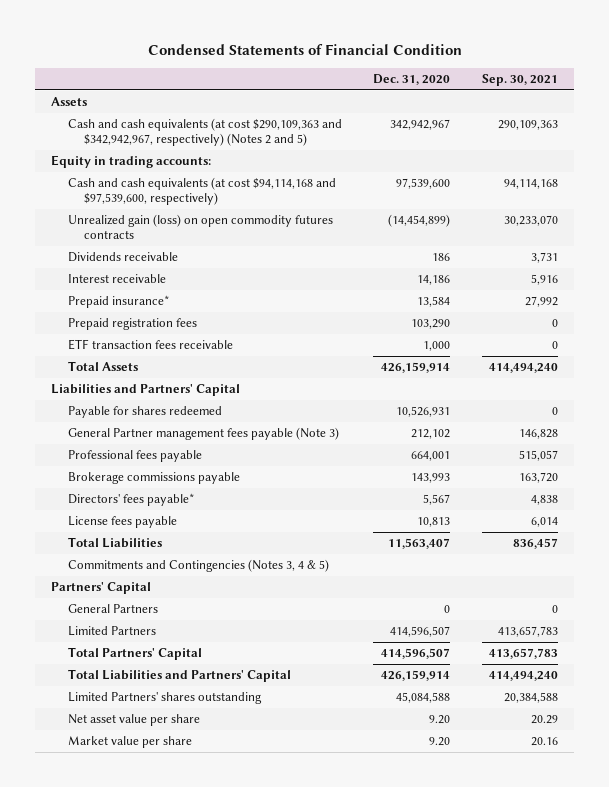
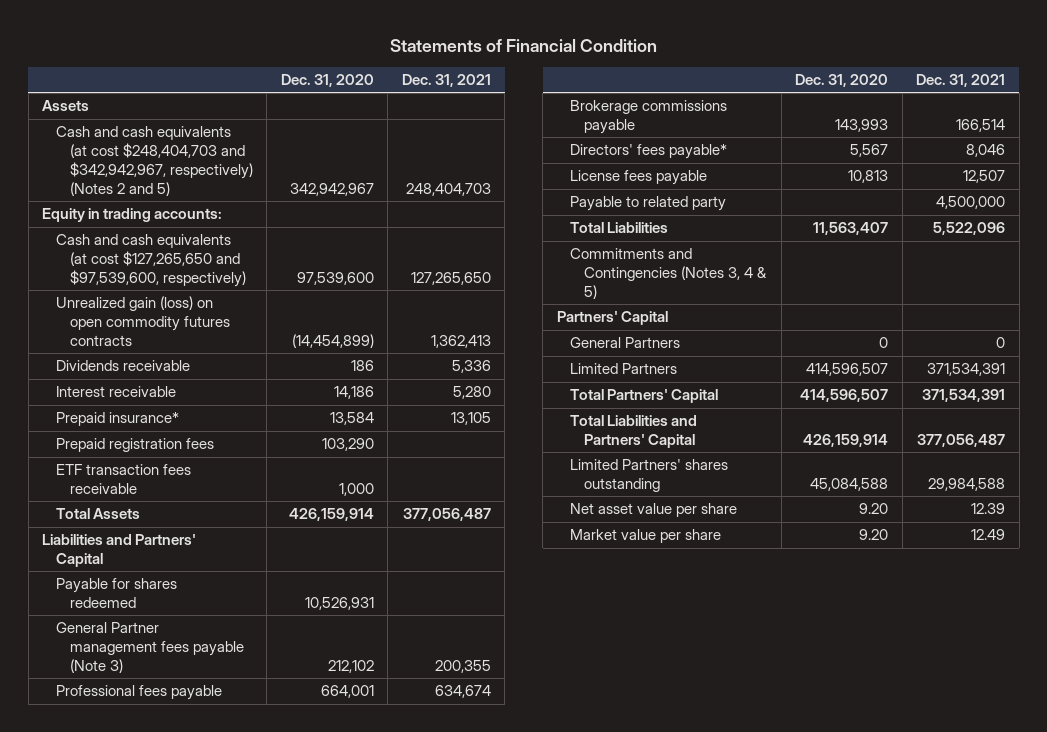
- Condensed Statements of Financial Condition
+ Statements of Financial Condition
- | Dec. 31, 2020 | Sep. 30, 2021
+ | Dec. 31, 2020 | Dec. 31, 2021
- Cash and cash equivalents (at cost $290,109,363 and $342,942,967, respectively) (Notes 2 and 5) | 342,942,967 | 290,109,363
+ Cash and cash equivalents (at cost $248,404,703 and $342,942,967, respectively) (Notes 2 and 5) | 342,942,967 | 248,404,703
- Cash and cash equivalents (at cost $94,114,168 and $97,539,600, respectively) | 97,539,600 | 94,114,168
+ Cash and cash equivalents (at cost $127,265,650 and $97,539,600, respectively) | 97,539,600 | 127,265,650
+ Payable to related party | | 4,500,000

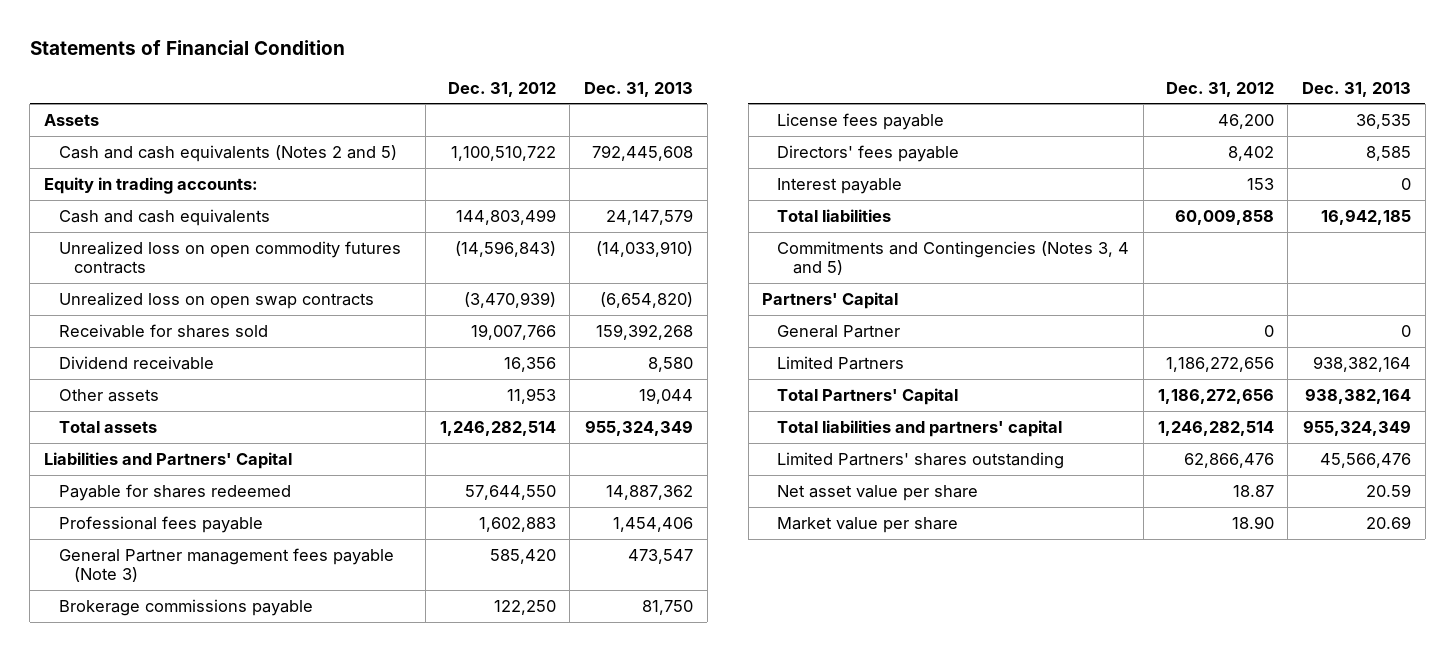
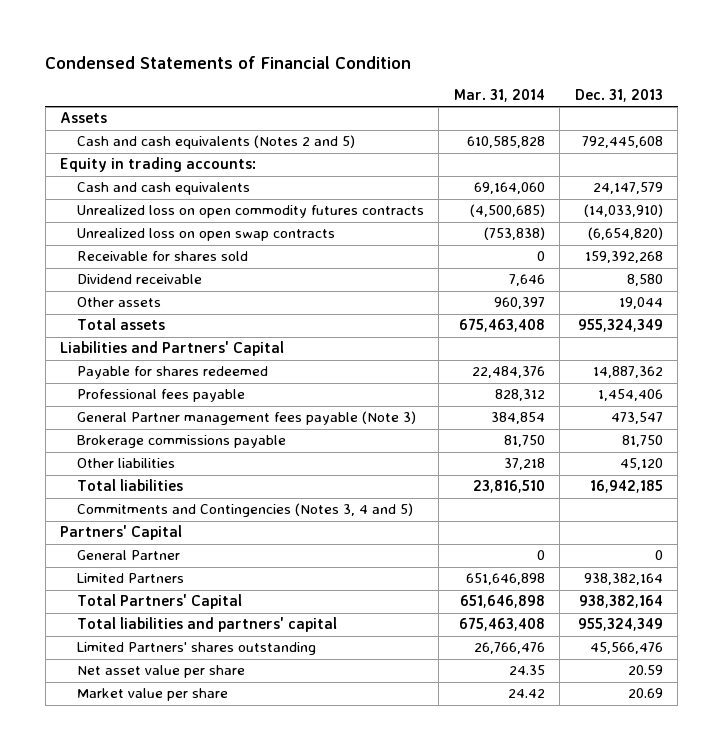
- Statements of Financial Condition
+ Condensed Statements of Financial Condition
- | Dec. 31, 2012 | Dec. 31, 2013
+ | Mar. 31, 2014 | Dec. 31, 2013
- License fees payable | 46,200 | 36,535
- Directors' fees payable | 8,402 | 8,585
- Interest payable | 153 | 0
+ Other liabilities | 37,218 | 45,120

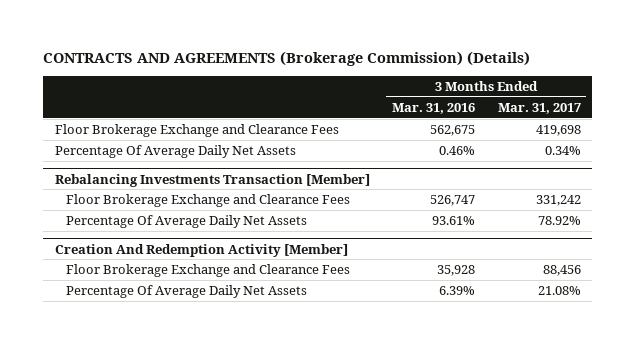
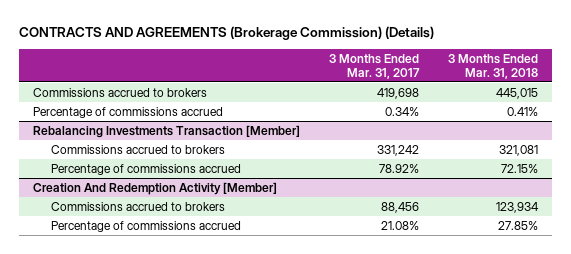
- | 3 Months Ended Mar. 31, 2016 | 3 Months Ended Mar. 31, 2017
+ | 3 Months Ended Mar. 31, 2017 | 3 Months Ended Mar. 31, 2018
- Floor Brokerage Exchange and Clearance Fees | 562,675 | 419,698
- Percentage Of Average Daily Net Assets | 0.46% | 0.34%
+ Commissions accrued to brokers | 419,698 | 445,015
+ Percentage of commissions accrued | 0.34% | 0.41%
@ Rebalancing Investments Transaction [Member]
- Floor Brokerage Exchange and Clearance Fees | 526,747 | 331,242
- Percentage Of Average Daily Net Assets | 93.61% | 78.92%
+ Commissions accrued to brokers | 331,242 | 321,081
+ Percentage of commissions accrued | 78.92% | 72.15%
@ Creation And Redemption Activity [Member]
- Floor Brokerage Exchange and Clearance Fees | 35,928 | 88,456
- Percentage Of Average Daily Net Assets | 6.39% | 21.08%
+ Commissions accrued to brokers | 88,456 | 123,934
+ Percentage of commissions accrued | 21.08% | 27.85%

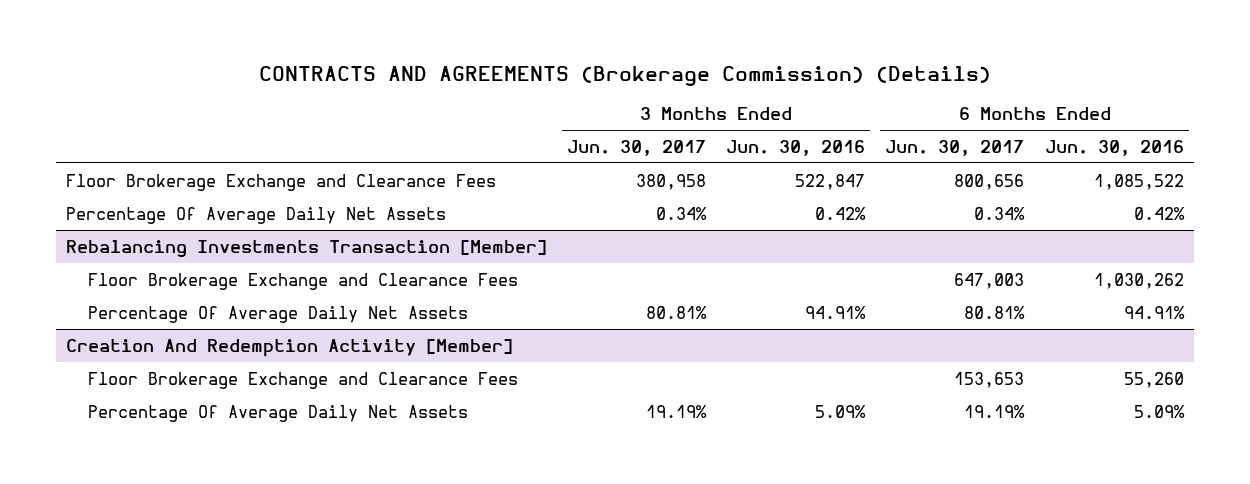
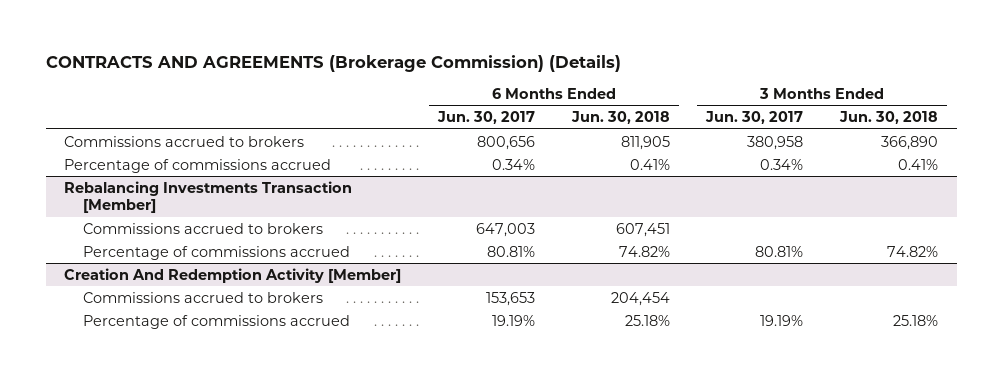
- | 3 Months Ended Jun. 30, 2017 | 3 Months Ended Jun. 30, 2016 | 6 Months Ended Jun. 30, 2017 | 6 Months Ended Jun. 30, 2016
+ | 6 Months Ended Jun. 30, 2017 | 6 Months Ended Jun. 30, 2018 | 3 Months Ended Jun. 30, 2017 | 3 Months Ended Jun. 30, 2018
- Floor Brokerage Exchange and Clearance Fees | 380,958 | 522,847 | 800,656 | 1,085,522
- Percentage Of Average Daily Net Assets | 0.34% | 0.42% | 0.34% | 0.42%
+ Commissions accrued to brokers | 800,656 | 811,905 | 380,958 | 366,890
+ Percentage of commissions accrued | 0.34% | 0.41% | 0.34% | 0.41%
@ Rebalancing Investments Transaction [Member]
- Floor Brokerage Exchange and Clearance Fees | | | 647,003 | 1,030,262
- Percentage Of Average Daily Net Assets | 80.81% | 94.91% | 80.81% | 94.91%
+ Commissions accrued to brokers | 647,003 | 607,451 | |
+ Percentage of commissions accrued | 80.81% | 74.82% | 80.81% | 74.82%
@ Creation And Redemption Activity [Member]
- Floor Brokerage Exchange and Clearance Fees | | | 153,653 | 55,260
- Percentage Of Average Daily Net Assets | 19.19% | 5.09% | 19.19% | 5.09%
+ Commissions accrued to brokers | 153,653 | 204,454 | |
+ Percentage of commissions accrued | 19.19% | 25.18% | 19.19% | 25.18%

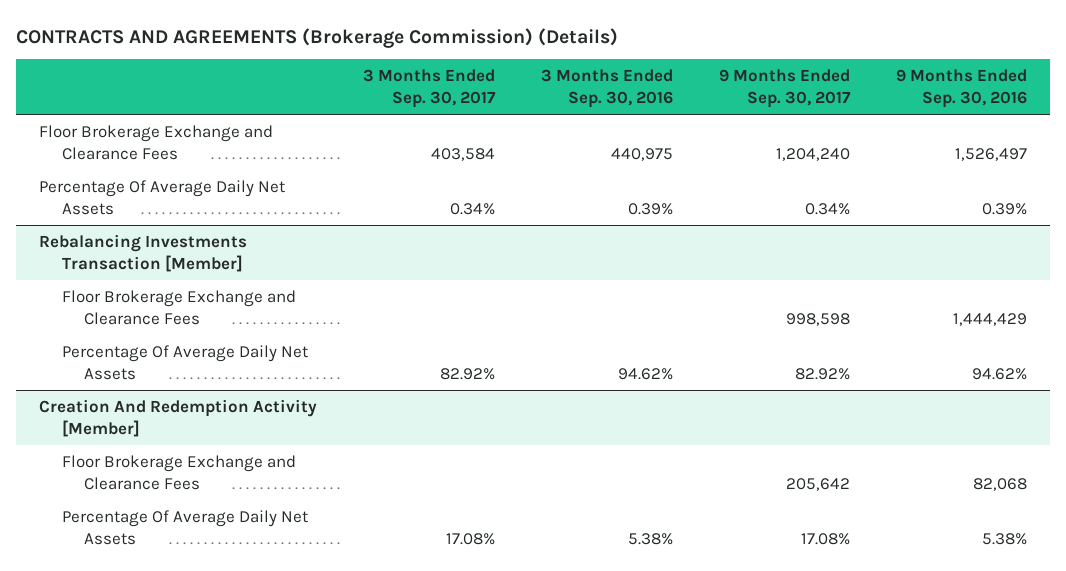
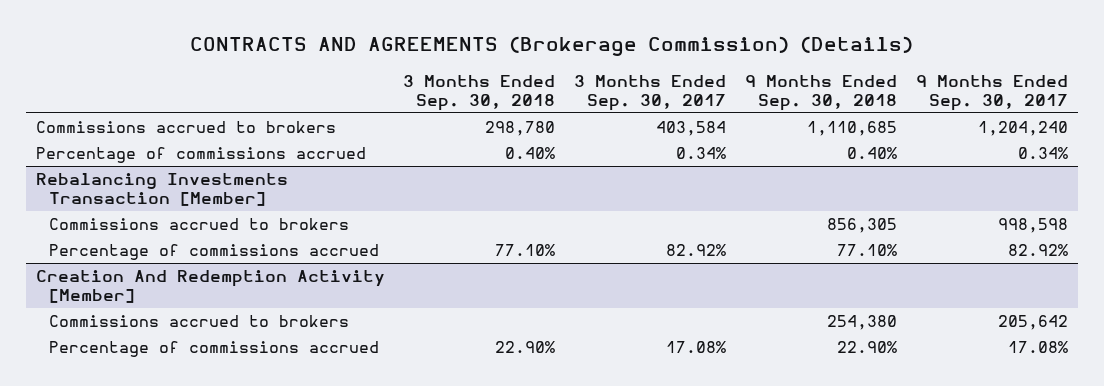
- | 3 Months Ended Sep. 30, 2017 | 3 Months Ended Sep. 30, 2016 | 9 Months Ended Sep. 30, 2017 | 9 Months Ended Sep. 30, 2016
+ | 3 Months Ended Sep. 30, 2018 | 3 Months Ended Sep. 30, 2017 | 9 Months Ended Sep. 30, 2018 | 9 Months Ended Sep. 30, 2017
- Floor Brokerage Exchange and Clearance Fees | 403,584 | 440,975 | 1,204,240 | 1,526,497
- Percentage Of Average Daily Net Assets | 0.34% | 0.39% | 0.34% | 0.39%
+ Commissions accrued to brokers | 298,780 | 403,584 | 1,110,685 | 1,204,240
+ Percentage of commissions accrued | 0.40% | 0.34% | 0.40% | 0.34%
@ Rebalancing Investments Transaction [Member]
- Floor Brokerage Exchange and Clearance Fees | | | 998,598 | 1,444,429
- Percentage Of Average Daily Net Assets | 82.92% | 94.62% | 82.92% | 94.62%
+ Commissions accrued to brokers | | | 856,305 | 998,598
+ Percentage of commissions accrued | 77.10% | 82.92% | 77.10% | 82.92%
@ Creation And Redemption Activity [Member]
- Floor Brokerage Exchange and Clearance Fees | | | 205,642 | 82,068
- Percentage Of Average Daily Net Assets | 17.08% | 5.38% | 17.08% | 5.38%
+ Commissions accrued to brokers | | | 254,380 | 205,642
+ Percentage of commissions accrued | 22.90% | 17.08% | 22.90% | 17.08%

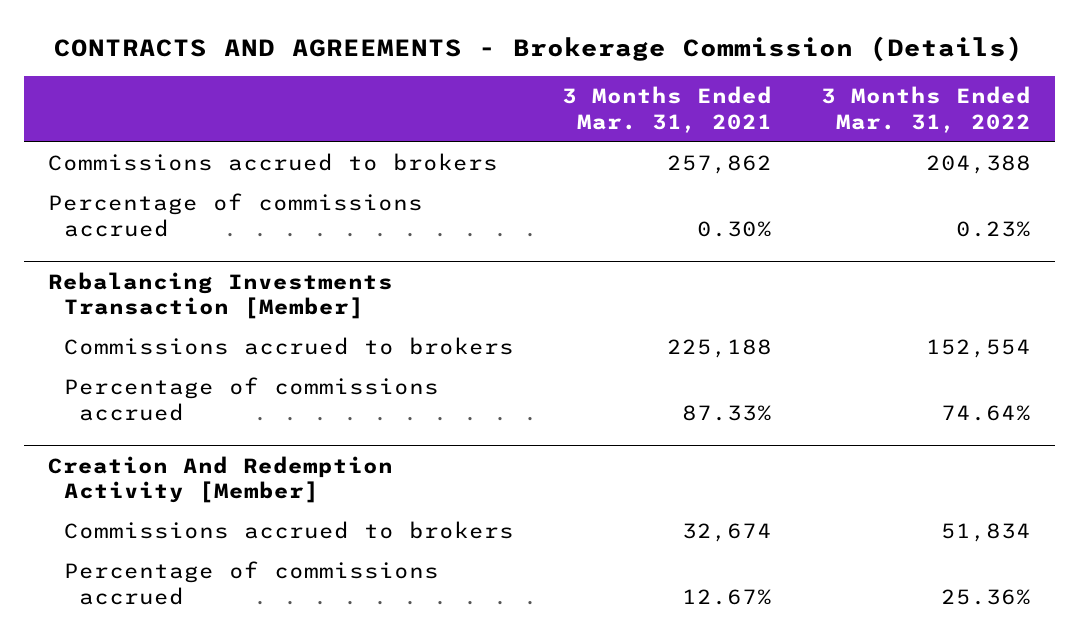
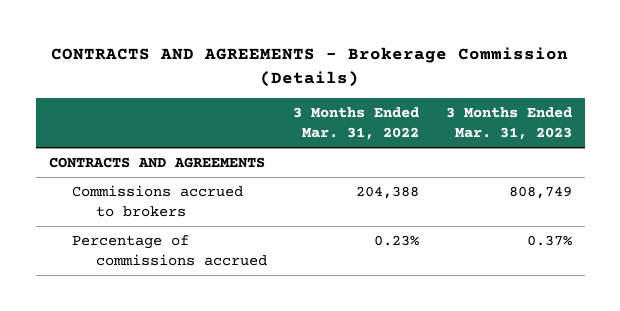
- | 3 Months Ended Mar. 31, 2021 | 3 Months Ended Mar. 31, 2022
+ | 3 Months Ended Mar. 31, 2022 | 3 Months Ended Mar. 31, 2023
+ CONTRACTS AND AGREEMENTS
- Rebalancing Investments Transaction [Member]
- Commissions accrued to brokers | 225,188 | 152,554
- Percentage of commissions accrued | 87.33% | 74.64%
- Creation And Redemption Activity [Member]
- Commissions accrued to brokers | 32,674 | 51,834
- Percentage of commissions accrued | 12.67% | 25.36%

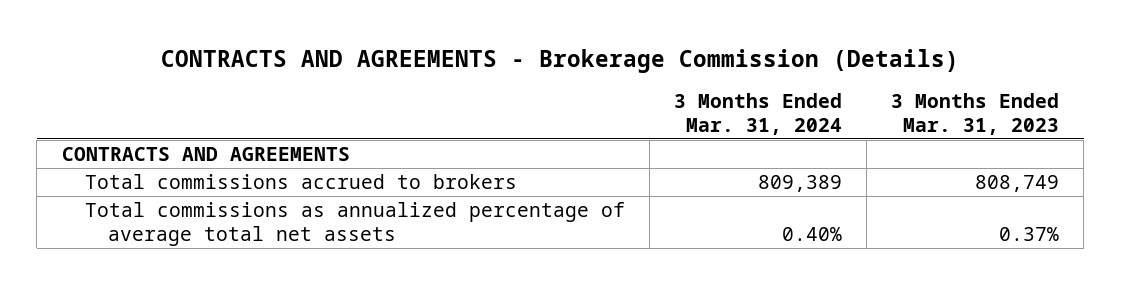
- | 3 Months Ended Mar. 31, 2022 | 3 Months Ended Mar. 31, 2023
+ | 3 Months Ended Mar. 31, 2024 | 3 Months Ended Mar. 31, 2023
- Commissions accrued to brokers | 204,388 | 808,749
- Percentage of commissions accrued | 0.23% | 0.37%
+ Total commissions accrued to brokers | 809,389 | 808,749
+ Total commissions as annualized percentage of average total net assets | 0.40% | 0.37%

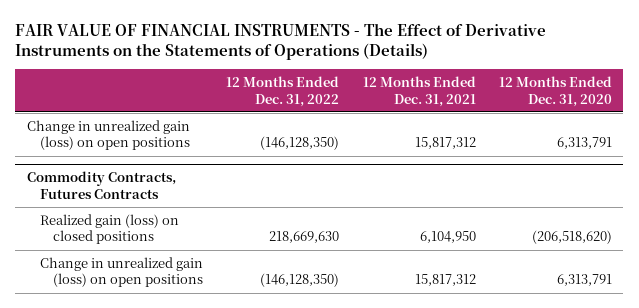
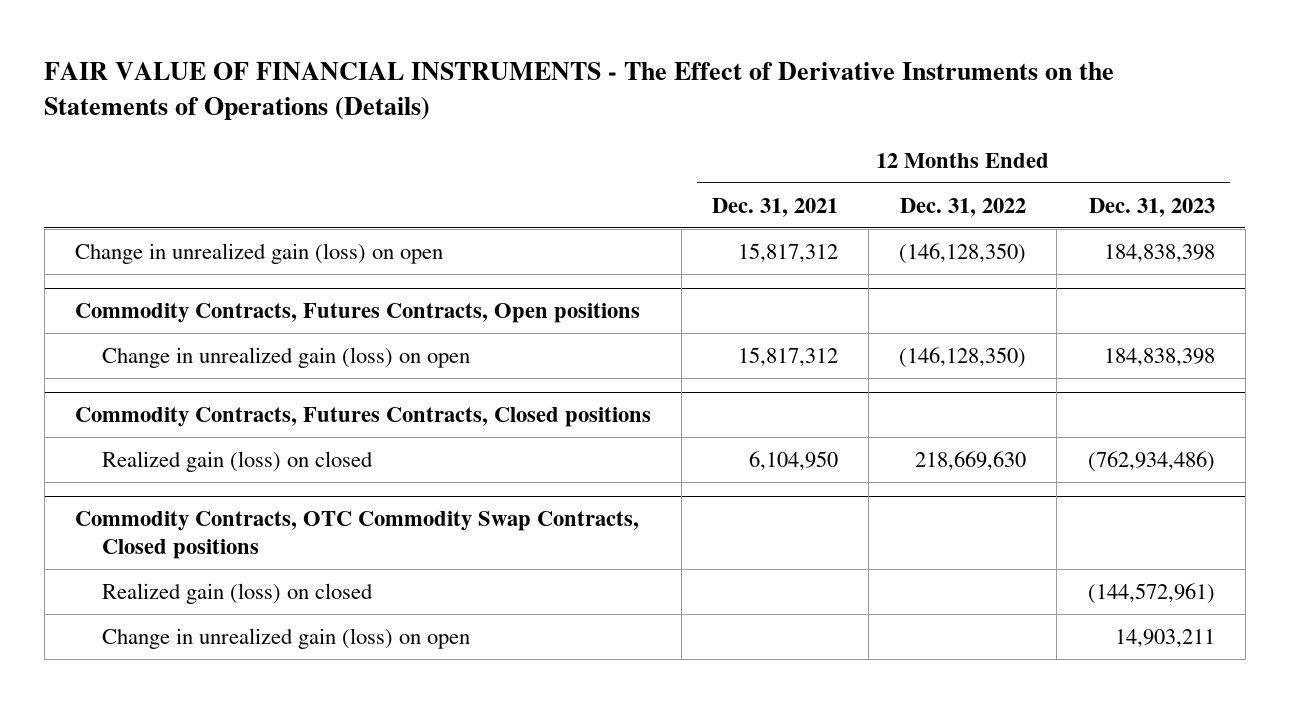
- | 12 Months Ended Dec. 31, 2022 | 12 Months Ended Dec. 31, 2021 | 12 Months Ended Dec. 31, 2020
+ | 12 Months Ended Dec. 31, 2021 | 12 Months Ended Dec. 31, 2022 | 12 Months Ended Dec. 31, 2023
- Change in unrealized gain (loss) on open positions | (146,128,350) | 15,817,312 | 6,313,791
- Commodity Contracts, Futures Contracts
- Realized gain (loss) on closed positions | 218,669,630 | 6,104,950 | (206,518,620)
- Change in unrealized gain (loss) on open positions | (146,128,350) | 15,817,312 | 6,313,791
+ Change in unrealized gain (loss) on open | 15,817,312 | (146,128,350) | 184,838,398
+ Commodity Contracts, Futures Contracts, Open positions
+ Change in unrealized gain (loss) on open | 15,817,312 | (146,128,350) | 184,838,398
+ Commodity Contracts, Futures Contracts, Closed positions
+ Realized gain (loss) on closed | 6,104,950 | 218,669,630 | (762,934,486)
+ Commodity Contracts, OTC Commodity Swap Contracts, Closed positions
+ Realized gain (loss) on closed | | | (144,572,961)
+ Change in unrealized gain (loss) on open | | | 14,903,211

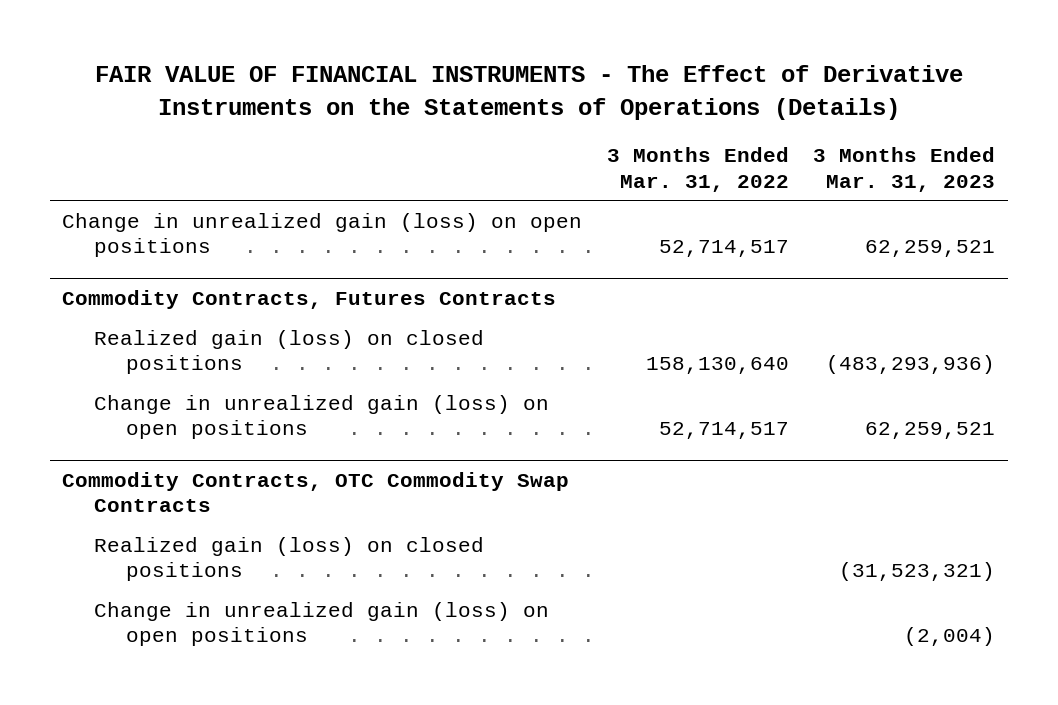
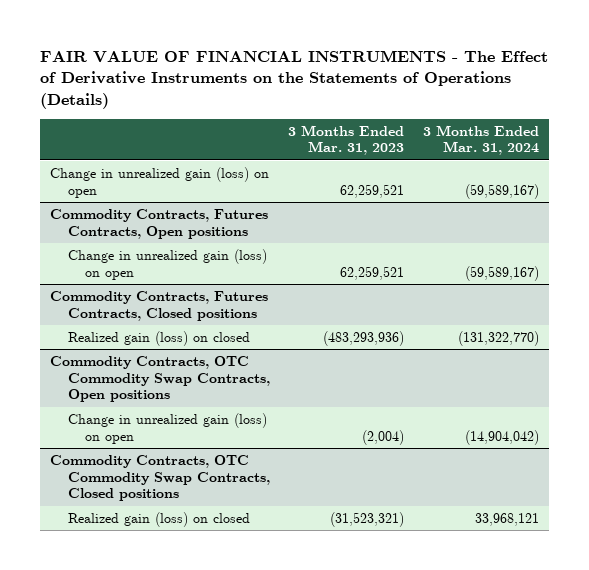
- | 3 Months Ended Mar. 31, 2022 | 3 Months Ended Mar. 31, 2023
+ | 3 Months Ended Mar. 31, 2023 | 3 Months Ended Mar. 31, 2024
- Change in unrealized gain (loss) on open positions | 52,714,517 | 62,259,521
- Commodity Contracts, Futures Contracts
- Realized gain (loss) on closed positions | 158,130,640 | (483,293,936)
- Change in unrealized gain (loss) on open positions | 52,714,517 | 62,259,521
- Commodity Contracts, OTC Commodity Swap Contracts
- Realized gain (loss) on closed positions | | (31,523,321)
- Change in unrealized gain (loss) on open positions | | (2,004)
+ Change in unrealized gain (loss) on open | 62,259,521 | (59,589,167)
+ Commodity Contracts, Futures Contracts, Open positions
+ Change in unrealized gain (loss) on open | 62,259,521 | (59,589,167)
+ Commodity Contracts, Futures Contracts, Closed positions
+ Realized gain (loss) on closed | (483,293,936) | (131,322,770)
+ Commodity Contracts, OTC Commodity Swap Contracts, Open positions
+ Change in unrealized gain (loss) on open | (2,004) | (14,904,042)
+ Commodity Contracts, OTC Commodity Swap Contracts, Closed positions
+ Realized gain (loss) on closed | (31,523,321) | 33,968,121

